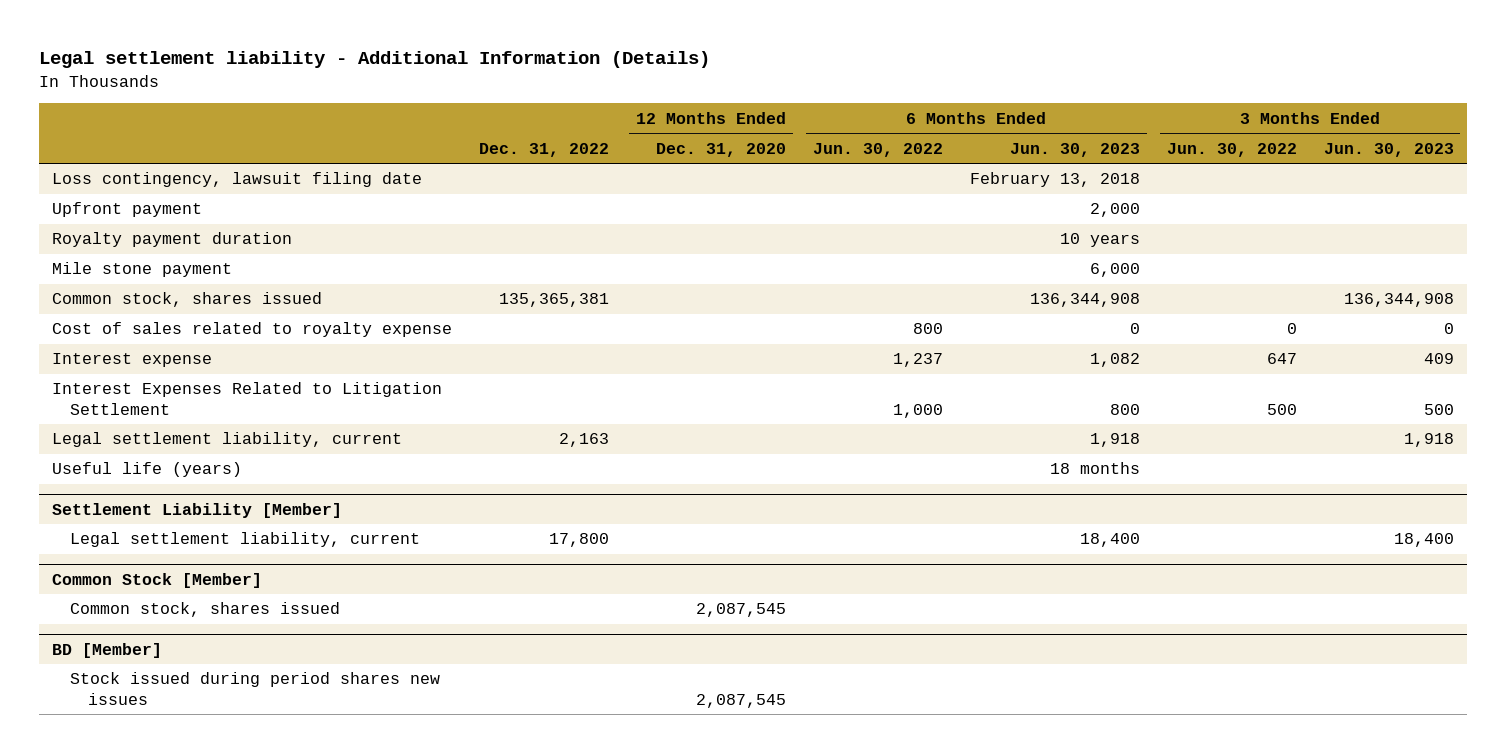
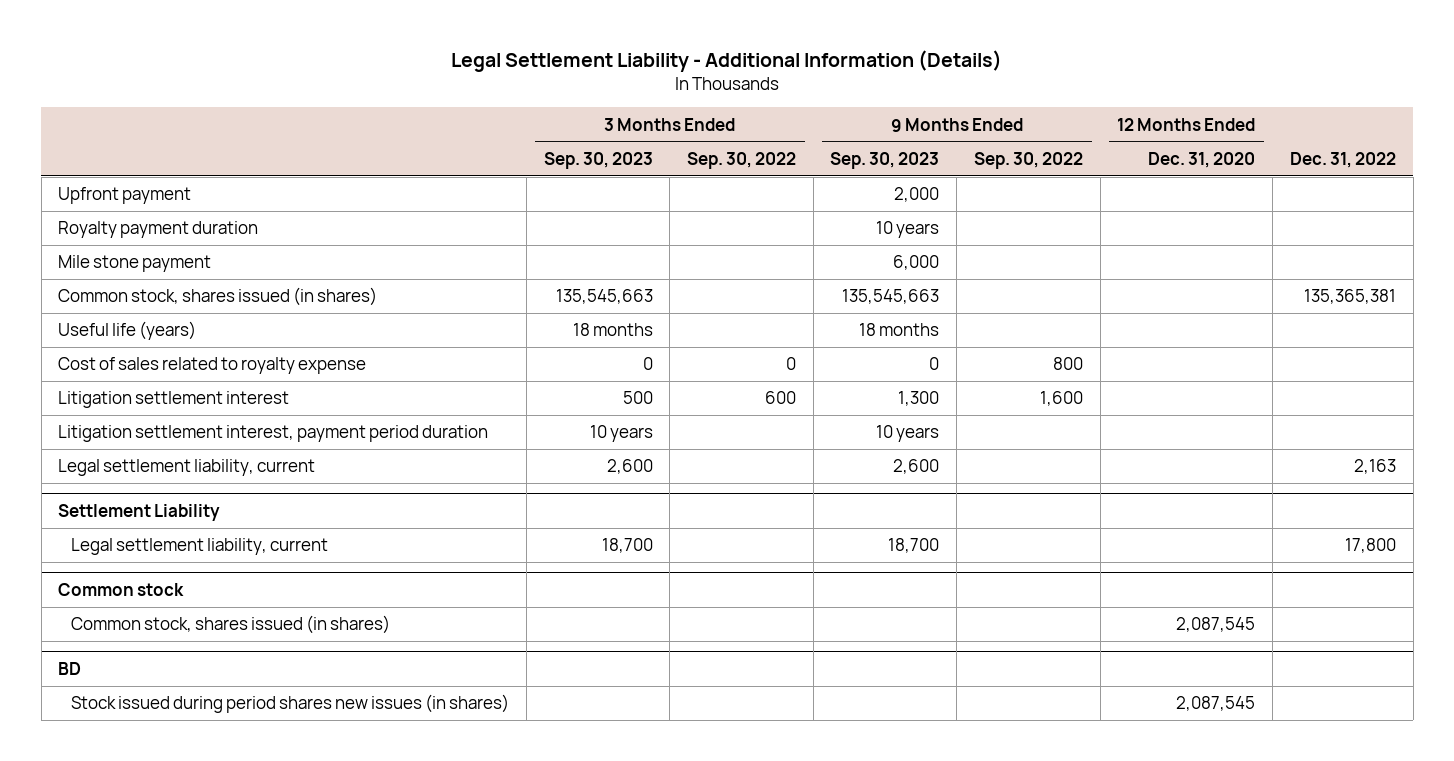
- Legal settlement liability - Additional Information (Details)
+ Legal Settlement Liability - Additional Information (Details)
- | Dec. 31, 2022 | 12 Months Ended Dec. 31, 2020 | 6 Months Ended Jun. 30, 2022 | 6 Months Ended Jun. 30, 2023 | 3 Months Ended Jun. 30, 2022 | 3 Months Ended Jun. 30, 2023
+ | 3 Months Ended Sep. 30, 2023 | 3 Months Ended Sep. 30, 2022 | 9 Months Ended Sep. 30, 2023 | 9 Months Ended Sep. 30, 2022 | 12 Months Ended Dec. 31, 2020 | Dec. 31, 2022
- Loss contingency, lawsuit filing date | | | | February 13, 2018 | |
- Common stock, shares issued | 135,365,381 | | | 136,344,908 | | 136,344,908
+ Common stock, shares issued (in shares) | 135,545,663 | | 135,545,663 | | | 135,365,381
moved up: Useful life (years) | 18 months | | 18 months | | |
- Interest expense | | | 1,237 | 1,082 | 647 | 409
- Interest Expenses Related to Litigation Settlement | | | 1,000 | 800 | 500 | 500
+ Litigation settlement interest | 500 | 600 | 1,300 | 1,600 | |
+ Litigation settlement interest, payment period duration | 10 years | | 10 years | | |
- Settlement Liability [Member]
+ Settlement Liability
- Common Stock [Member]
- Common stock, shares issued | | 2,087,545 | | | |
- BD [Member]
- Stock issued during period shares new issues | | 2,087,545 | | | |
+ Common stock
+ Common stock, shares issued (in shares) | | | | | 2,087,545 |
+ BD
+ Stock issued during period shares new issues (in shares) | | | | | 2,087,545 |

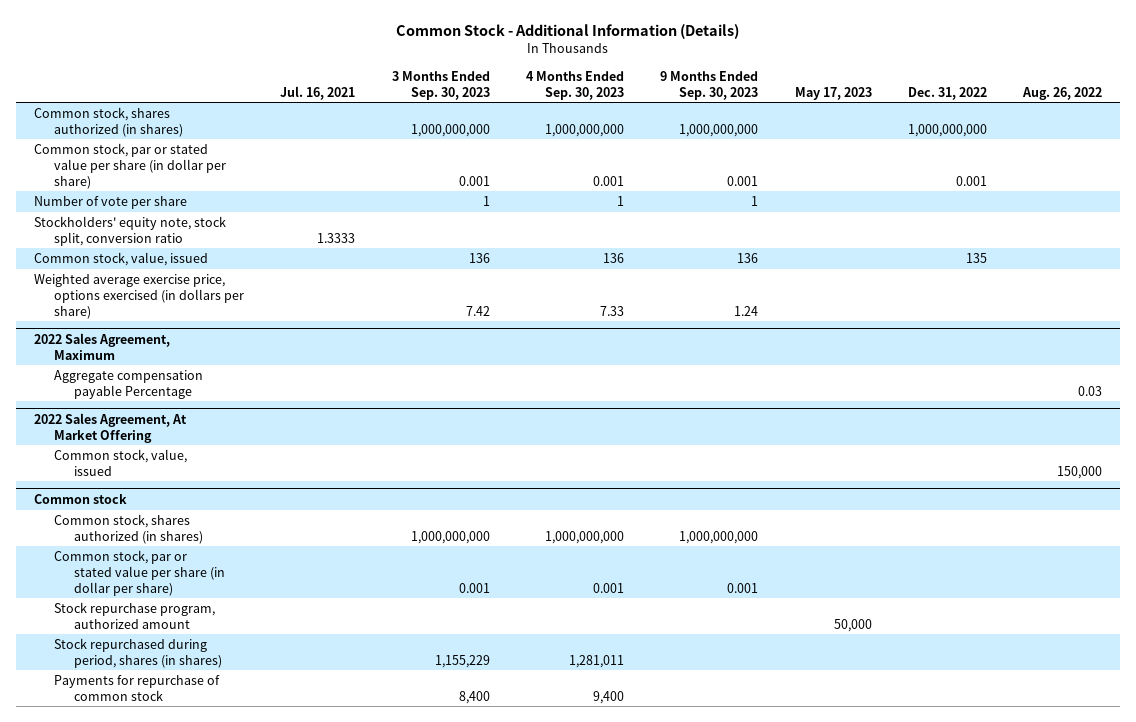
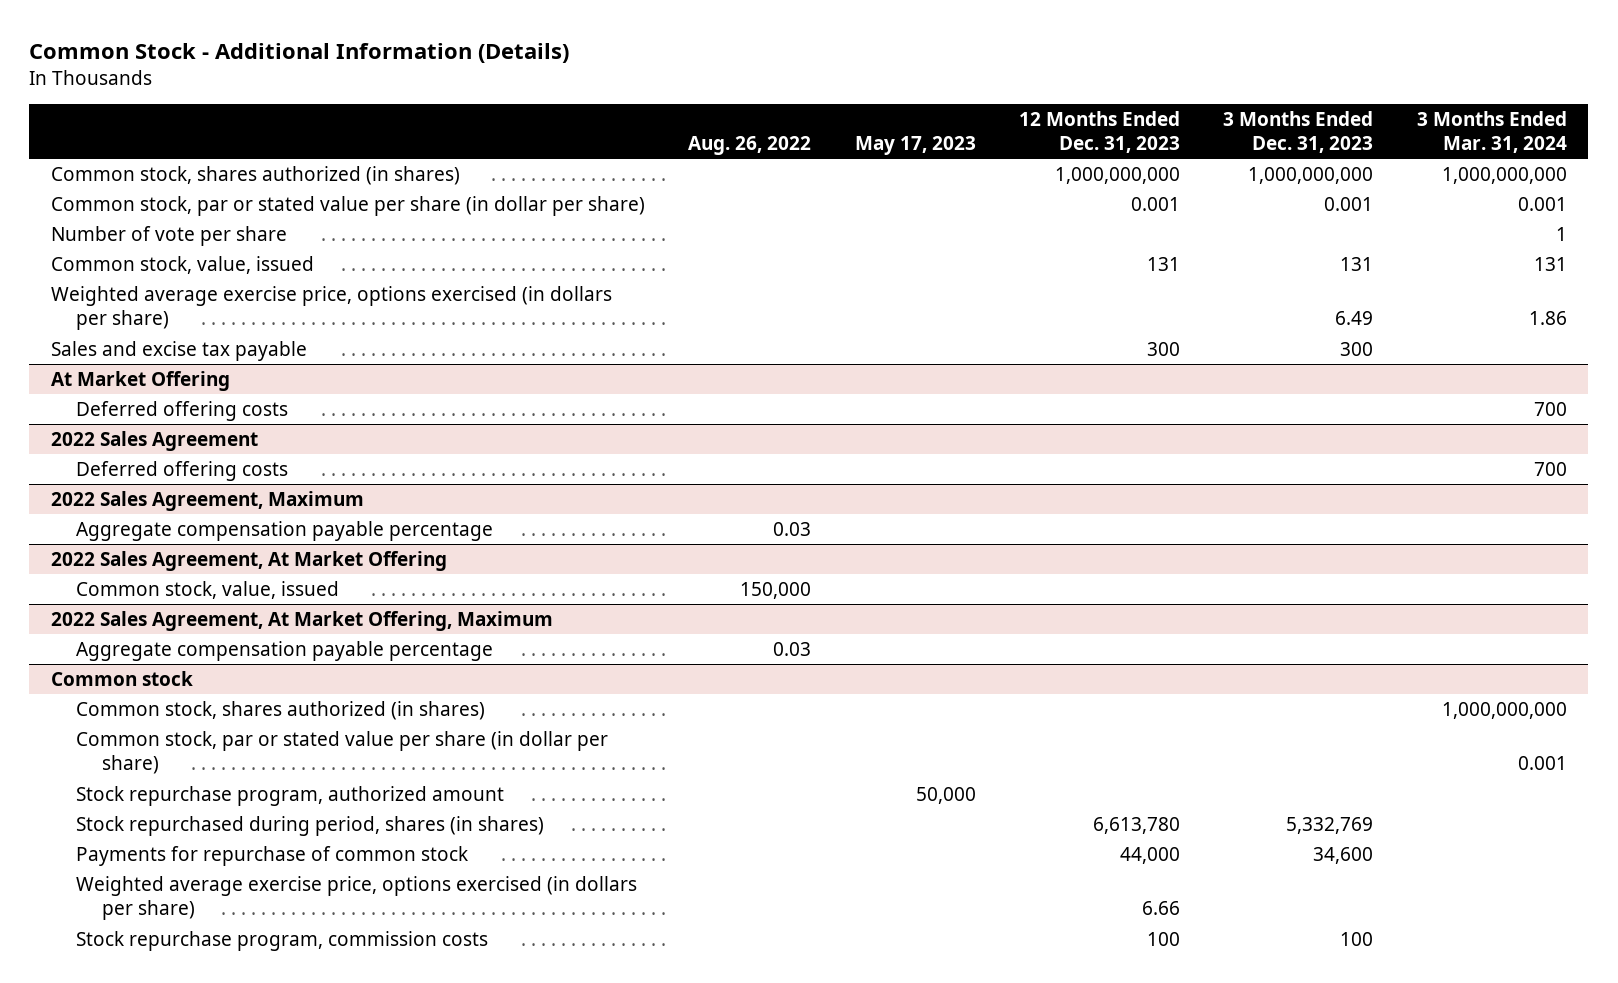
- | Jul. 16, 2021 | 3 Months Ended Sep. 30, 2023 | 4 Months Ended Sep. 30, 2023 | 9 Months Ended Sep. 30, 2023 | May 17, 2023 | Dec. 31, 2022 | Aug. 26, 2022
+ | Aug. 26, 2022 | May 17, 2023 | 12 Months Ended Dec. 31, 2023 | 3 Months Ended Dec. 31, 2023 | 3 Months Ended Mar. 31, 2024
- Stockholders' equity note, stock split, conversion ratio | 1.3333 | | | | | |
+ Sales and excise tax payable | | | 300 | 300 |
+ At Market Offering
+ Deferred offering costs | | | | | 700
+ 2022 Sales Agreement
+ Deferred offering costs | | | | | 700
@ 2022 Sales Agreement, Maximum
- Aggregate compensation payable Percentage | | | | | | | 0.03
+ Aggregate compensation payable percentage | 0.03 | | | |
+ 2022 Sales Agreement, At Market Offering, Maximum
+ Aggregate compensation payable percentage | 0.03 | | | |
@ Common stock
+ Weighted average exercise price, options exercised (in dollars per share) | | | 6.66 | |
+ Stock repurchase program, commission costs | | | 100 | 100 |

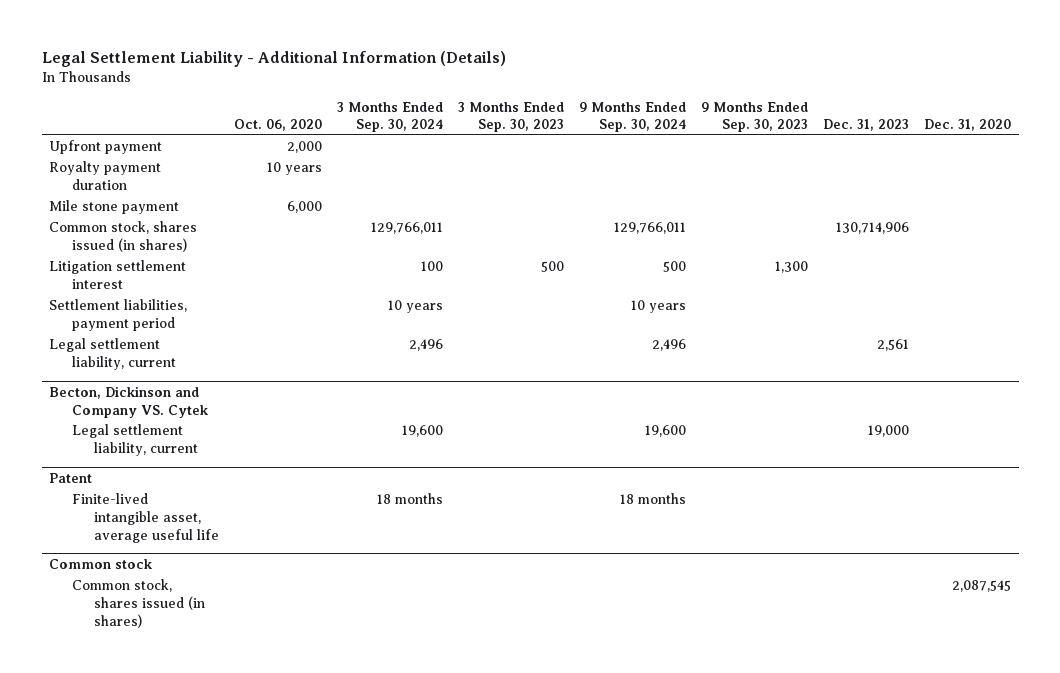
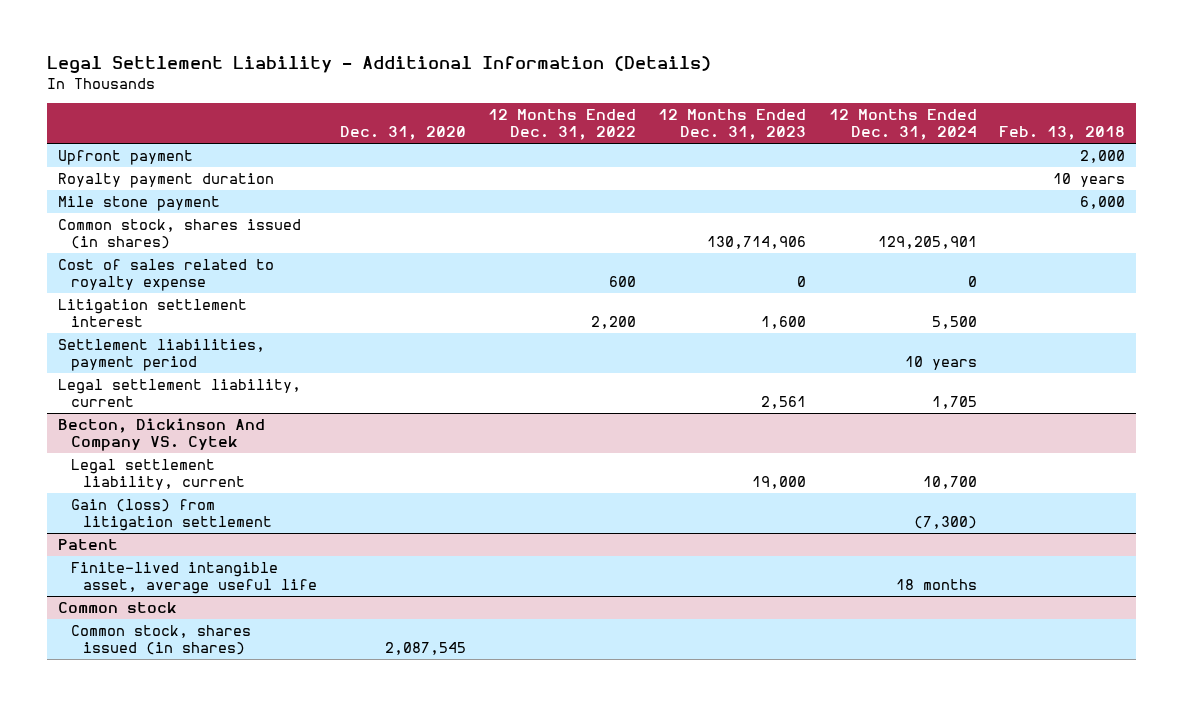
- | Oct. 06, 2020 | 3 Months Ended Sep. 30, 2024 | 3 Months Ended Sep. 30, 2023 | 9 Months Ended Sep. 30, 2024 | 9 Months Ended Sep. 30, 2023 | Dec. 31, 2023 | Dec. 31, 2020
+ | Dec. 31, 2020 | 12 Months Ended Dec. 31, 2022 | 12 Months Ended Dec. 31, 2023 | 12 Months Ended Dec. 31, 2024 | Feb. 13, 2018
+ Cost of sales related to royalty expense | | 600 | 0 | 0 |
- Becton, Dickinson and Company VS. Cytek
+ Becton, Dickinson And Company VS. Cytek
+ Gain (loss) from litigation settlement | | | | (7,300) |

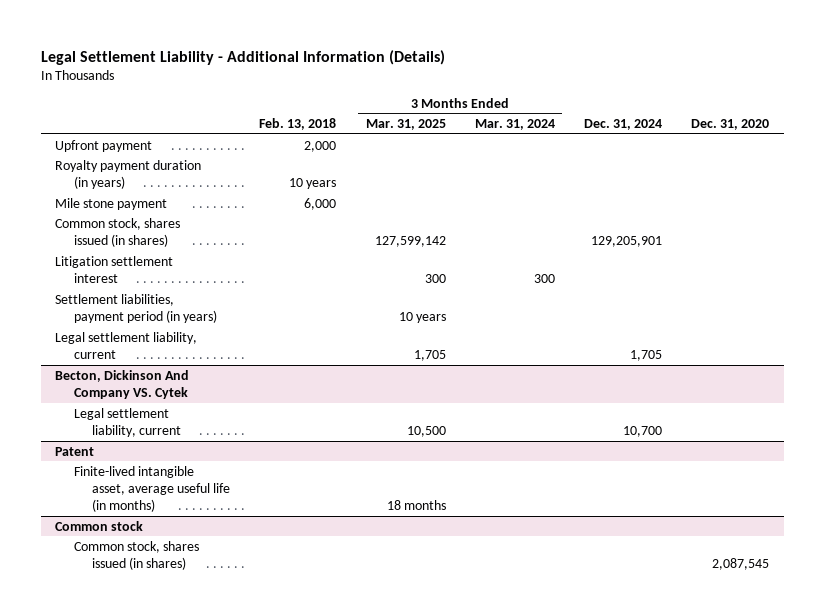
- | Dec. 31, 2020 | 12 Months Ended Dec. 31, 2022 | 12 Months Ended Dec. 31, 2023 | 12 Months Ended Dec. 31, 2024 | Feb. 13, 2018
+ | Feb. 13, 2018 | 3 Months Ended Mar. 31, 2025 | 3 Months Ended Mar. 31, 2024 | Dec. 31, 2024 | Dec. 31, 2020
- Royalty payment duration | | | | | 10 years
+ Royalty payment duration (in years) | 10 years | | | |
- Cost of sales related to royalty expense | | 600 | 0 | 0 |
- Settlement liabilities, payment period | | | | 10 years |
+ Settlement liabilities, payment period (in years) | | 10 years | | |
@ Becton, Dickinson And Company VS. Cytek
- Gain (loss) from litigation settlement | | | | (7,300) |
@ Patent
- Finite-lived intangible asset, average useful life | | | | 18 months |
+ Finite-lived intangible asset, average useful life (in months) | | 18 months | | |

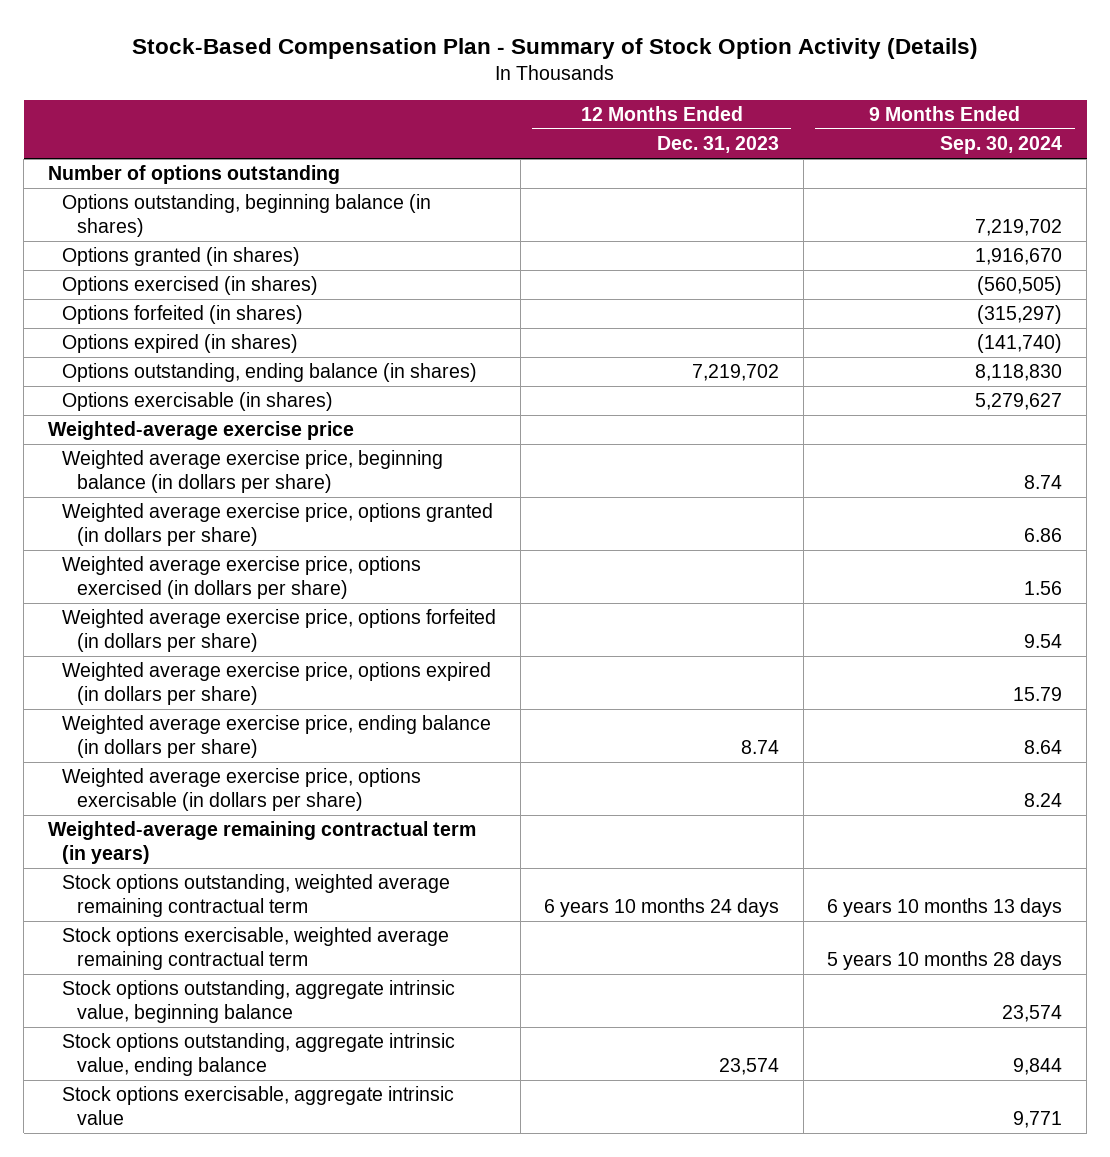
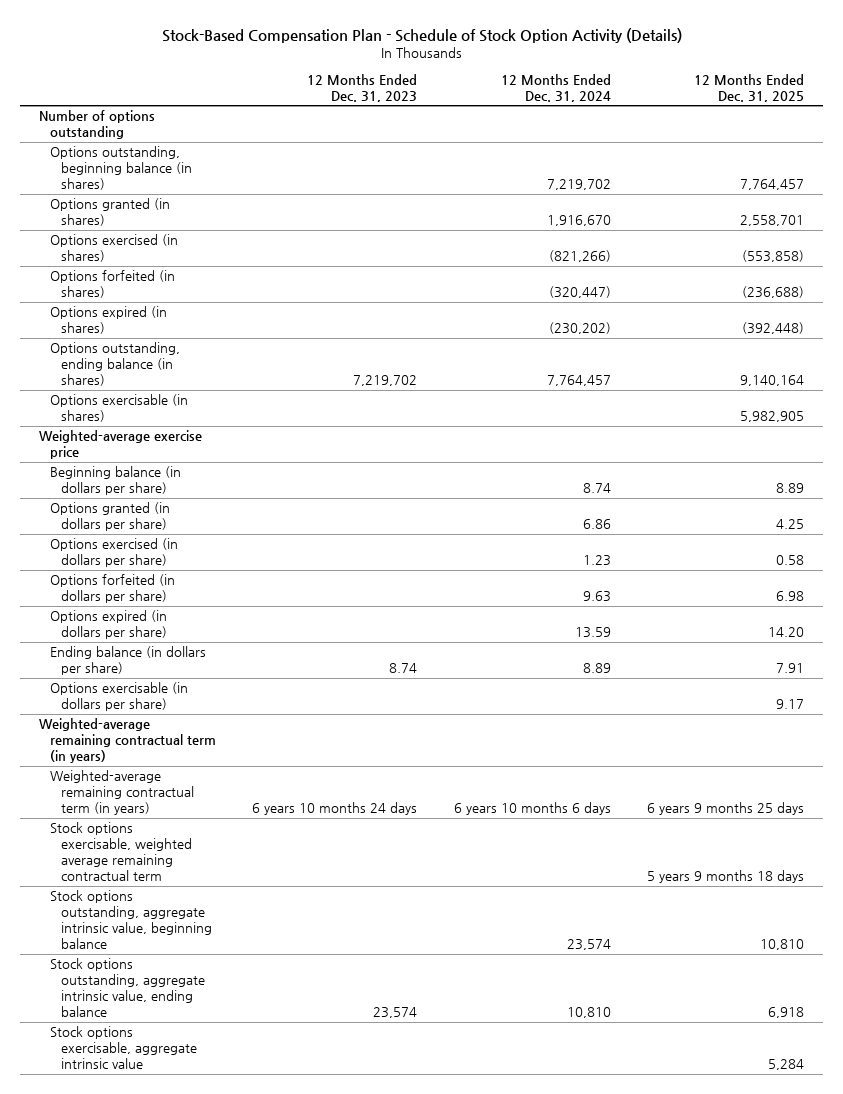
- Stock-Based Compensation Plan - Summary of Stock Option Activity (Details)
+ Stock-Based Compensation Plan - Schedule of Stock Option Activity (Details)
- | 12 Months Ended Dec. 31, 2023 | 9 Months Ended Sep. 30, 2024
+ | 12 Months Ended Dec. 31, 2023 | 12 Months Ended Dec. 31, 2024 | 12 Months Ended Dec. 31, 2025
- Weighted average exercise price, beginning balance (in dollars per share) | | 8.74
- Weighted average exercise price, options granted (in dollars per share) | | 6.86
- Weighted average exercise price, options exercised (in dollars per share) | | 1.56
- Weighted average exercise price, options forfeited (in dollars per share) | | 9.54
- Weighted average exercise price, options expired (in dollars per share) | | 15.79
- Weighted average exercise price, ending balance (in dollars per share) | 8.74 | 8.64
- Weighted average exercise price, options exercisable (in dollars per share) | | 8.24
+ Beginning balance (in dollars per share) | | 8.74 | 8.89
+ Options granted (in dollars per share) | | 6.86 | 4.25
+ Options exercised (in dollars per share) | | 1.23 | 0.58
+ Options forfeited (in dollars per share) | | 9.63 | 6.98
+ Options expired (in dollars per share) | | 13.59 | 14.20
+ Ending balance (in dollars per share) | 8.74 | 8.89 | 7.91
+ Options exercisable (in dollars per share) | | | 9.17
- Stock options outstanding, weighted average remaining contractual term | 6 years 10 months 24 days | 6 years 10 months 13 days
+ Weighted-average remaining contractual term (in years) | 6 years 10 months 24 days | 6 years 10 months 6 days | 6 years 9 months 25 days

